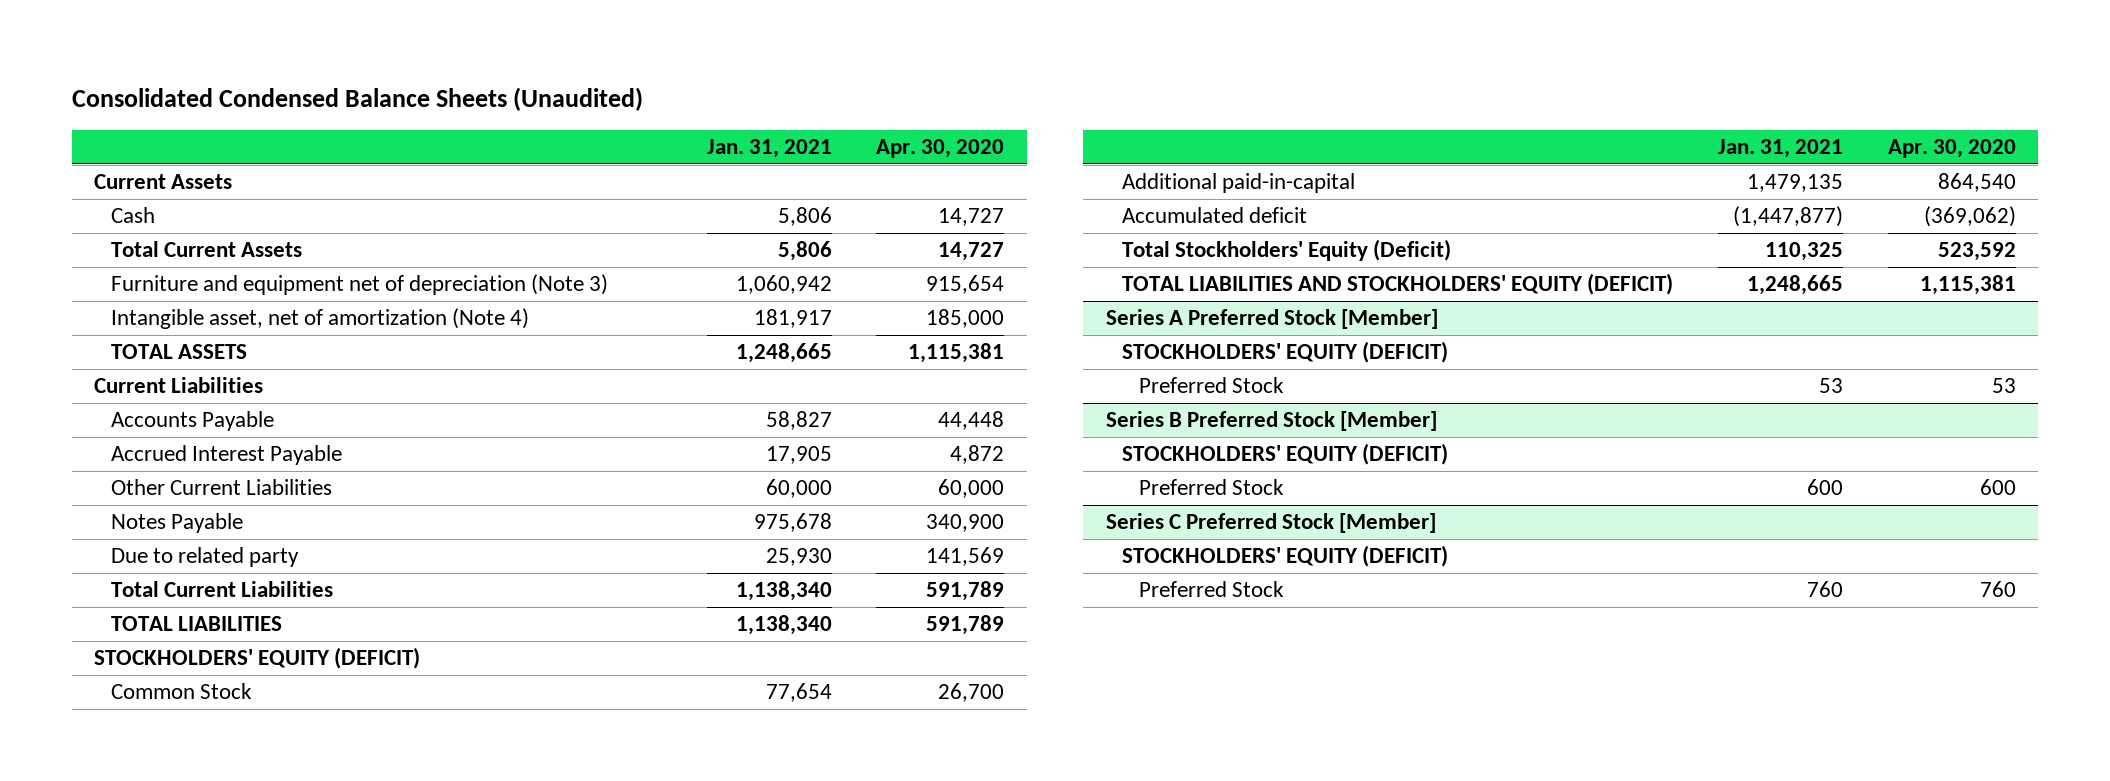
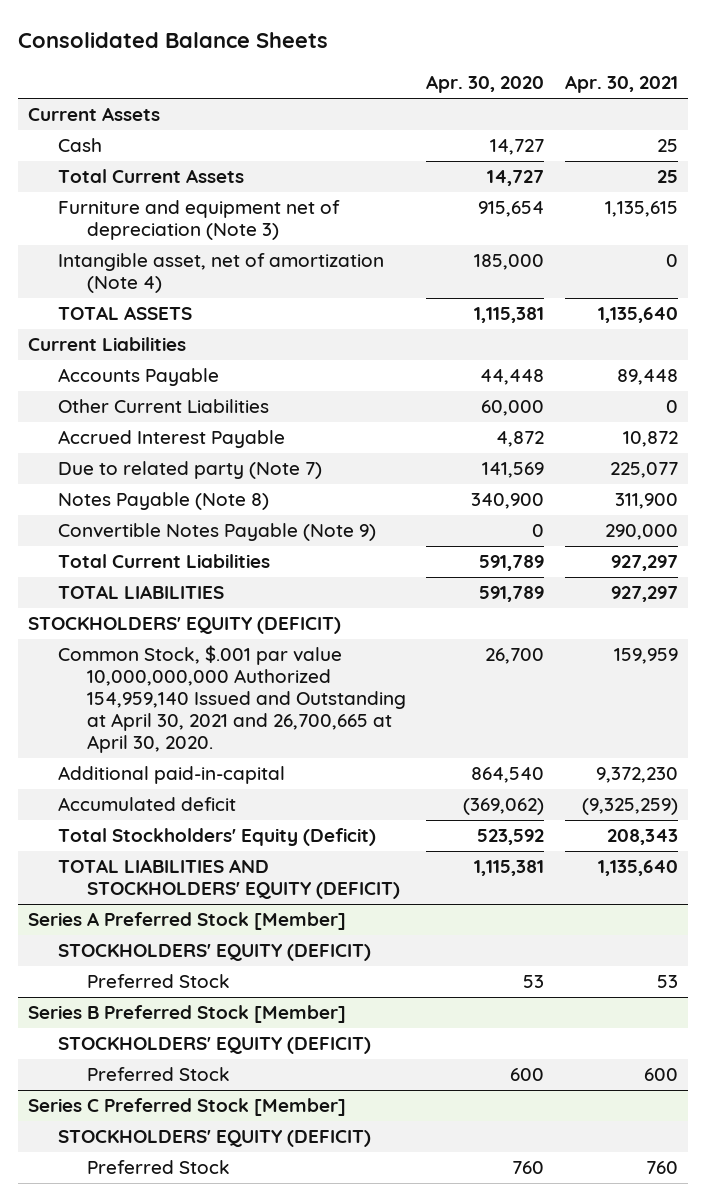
- Consolidated Condensed Balance Sheets (Unaudited)
+ Consolidated Balance Sheets
- | Jan. 31, 2021 | Apr. 30, 2020
+ | Apr. 30, 2020 | Apr. 30, 2021
- Notes Payable | 975,678 | 340,900
- Due to related party | 25,930 | 141,569
moved down: Accrued Interest Payable | 4,872 | 10,872
+ Due to related party (Note 7) | 141,569 | 225,077
+ Notes Payable (Note 8) | 340,900 | 311,900
+ Convertible Notes Payable (Note 9) | 0 | 290,000
- Common Stock | 77,654 | 26,700
+ Common Stock, $.001 par value 10,000,000,000 Authorized 154,959,140 Issued and Outstanding at April 30, 2021 and 26,700,665 at April 30, 2020. | 26,700 | 159,959

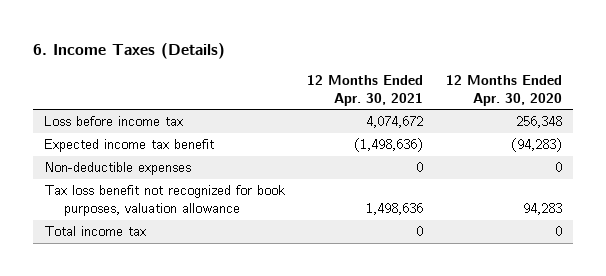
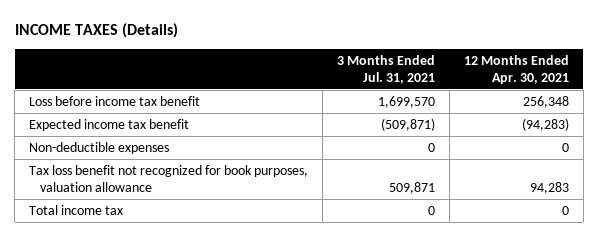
- 6. Income Taxes (Details)
+ INCOME TAXES (Details)
- | 12 Months Ended Apr. 30, 2021 | 12 Months Ended Apr. 30, 2020
+ | 3 Months Ended Jul. 31, 2021 | 12 Months Ended Apr. 30, 2021
- Loss before income tax | 4,074,672 | 256,348
- Expected income tax benefit | (1,498,636) | (94,283)
+ Loss before income tax benefit | 1,699,570 | 256,348
+ Expected income tax benefit | (509,871) | (94,283)
- Tax loss benefit not recognized for book purposes, valuation allowance | 1,498,636 | 94,283
+ Tax loss benefit not recognized for book purposes, valuation allowance | 509,871 | 94,283

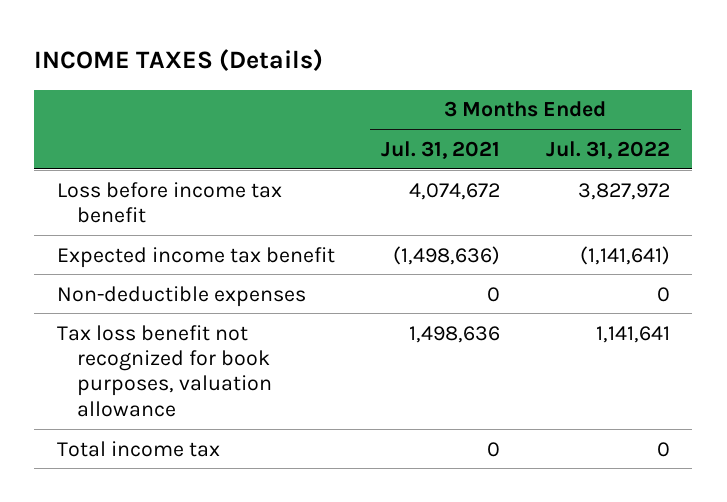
- | 3 Months Ended Jul. 31, 2021 | 12 Months Ended Apr. 30, 2021
+ | 3 Months Ended Jul. 31, 2021 | 3 Months Ended Jul. 31, 2022
- Loss before income tax benefit | 1,699,570 | 256,348
- Expected income tax benefit | (509,871) | (94,283)
+ Loss before income tax benefit | 4,074,672 | 3,827,972
+ Expected income tax benefit | (1,498,636) | (1,141,641)
- Tax loss benefit not recognized for book purposes, valuation allowance | 509,871 | 94,283
+ Tax loss benefit not recognized for book purposes, valuation allowance | 1,498,636 | 1,141,641

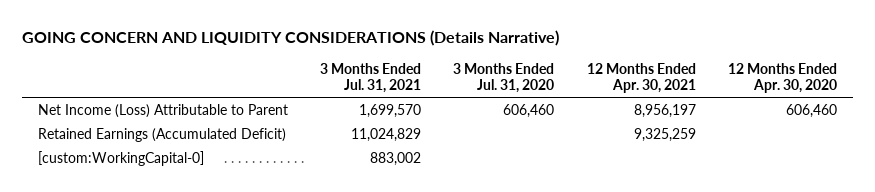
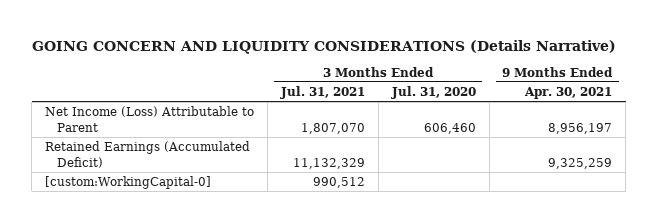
- | 3 Months Ended Jul. 31, 2021 | 3 Months Ended Jul. 31, 2020 | 12 Months Ended Apr. 30, 2021 | 12 Months Ended Apr. 30, 2020
+ | 3 Months Ended Jul. 31, 2021 | 3 Months Ended Jul. 31, 2020 | 9 Months Ended Apr. 30, 2021
- Net Income (Loss) Attributable to Parent | 1,699,570 | 606,460 | 8,956,197 | 606,460
- Retained Earnings (Accumulated Deficit) | 11,024,829 | | 9,325,259 |
- [custom:WorkingCapital-0] | 883,002 | | |
+ Net Income (Loss) Attributable to Parent | 1,807,070 | 606,460 | 8,956,197
+ Retained Earnings (Accumulated Deficit) | 11,132,329 | | 9,325,259
+ [custom:WorkingCapital-0] | 990,512 | |

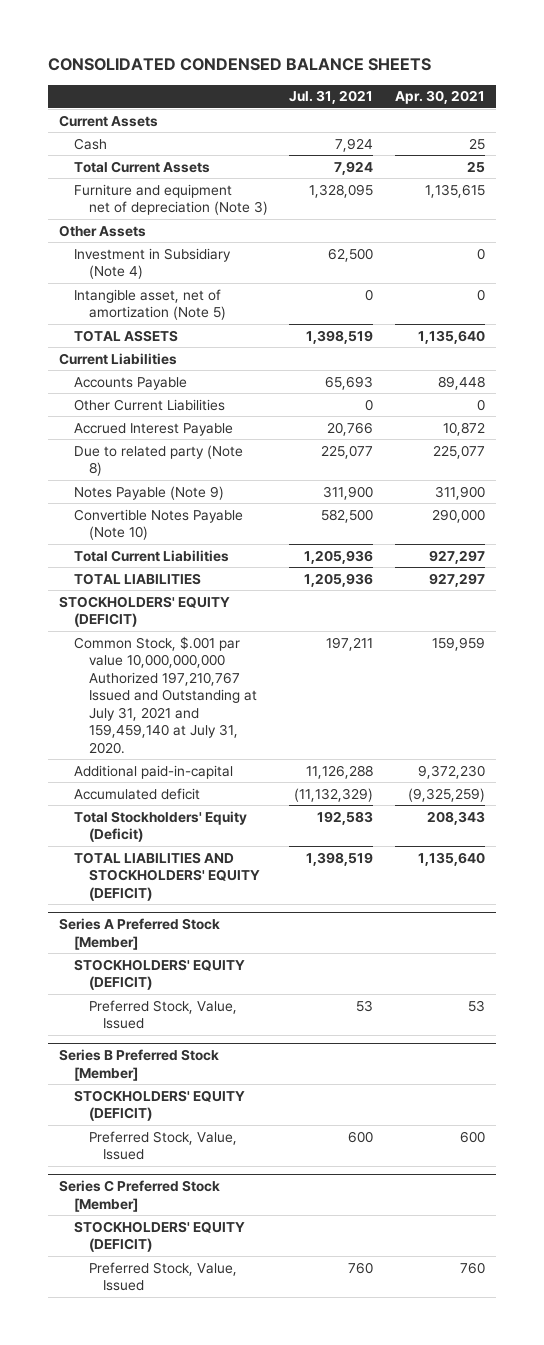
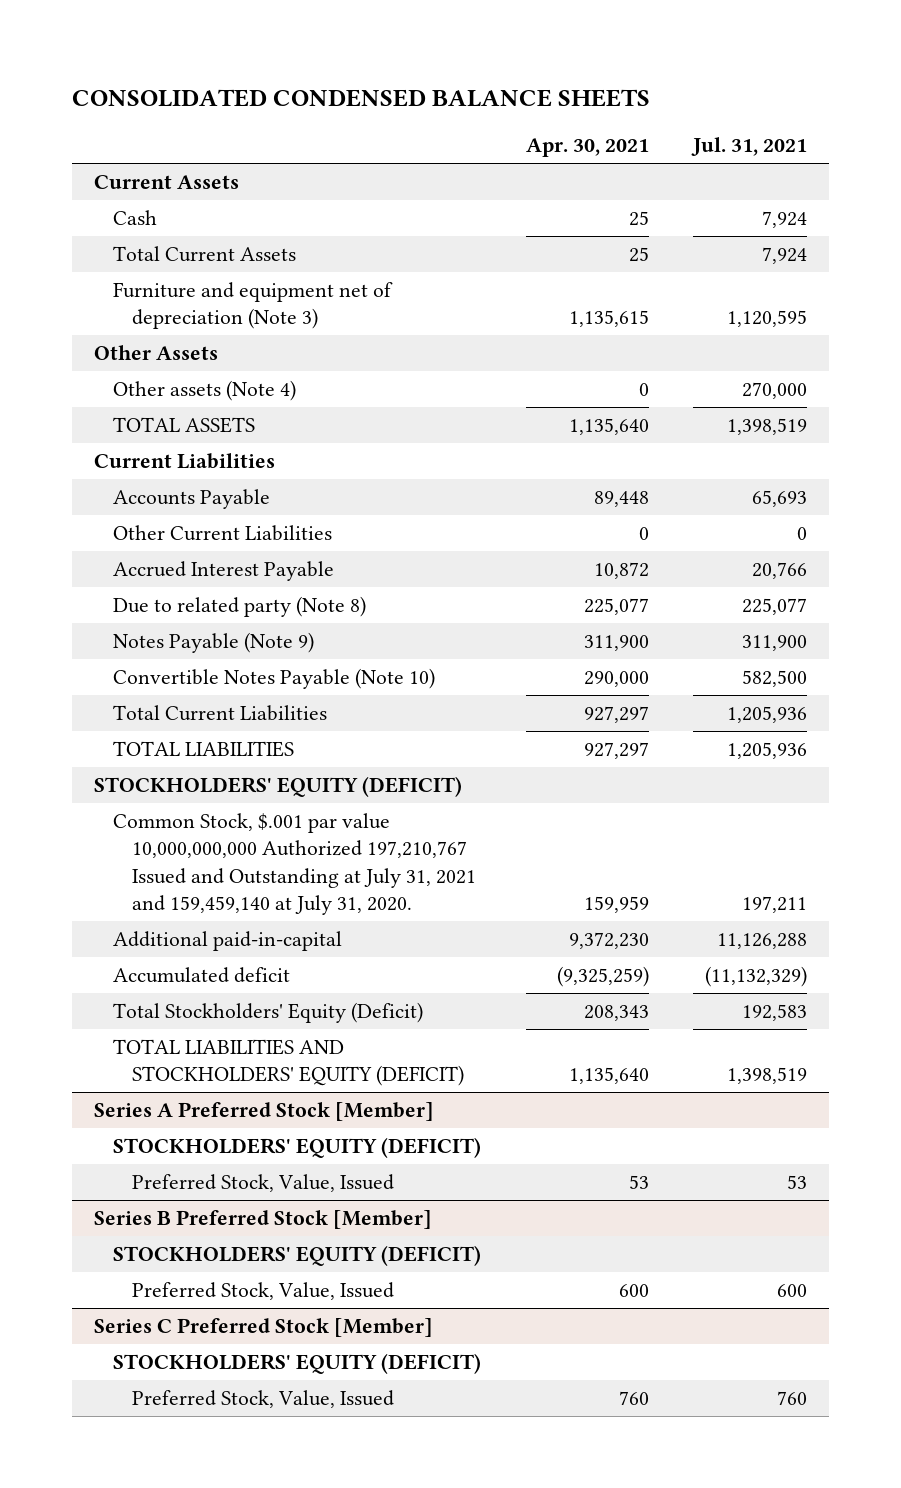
- | Jul. 31, 2021 | Apr. 30, 2021
+ | Apr. 30, 2021 | Jul. 31, 2021
- Furniture and equipment net of depreciation (Note 3) | 1,328,095 | 1,135,615
+ Furniture and equipment net of depreciation (Note 3) | 1,135,615 | 1,120,595
- Investment in Subsidiary (Note 4) | 62,500 | 0
- Intangible asset, net of amortization (Note 5) | 0 | 0
+ Other assets (Note 4) | 0 | 270,000

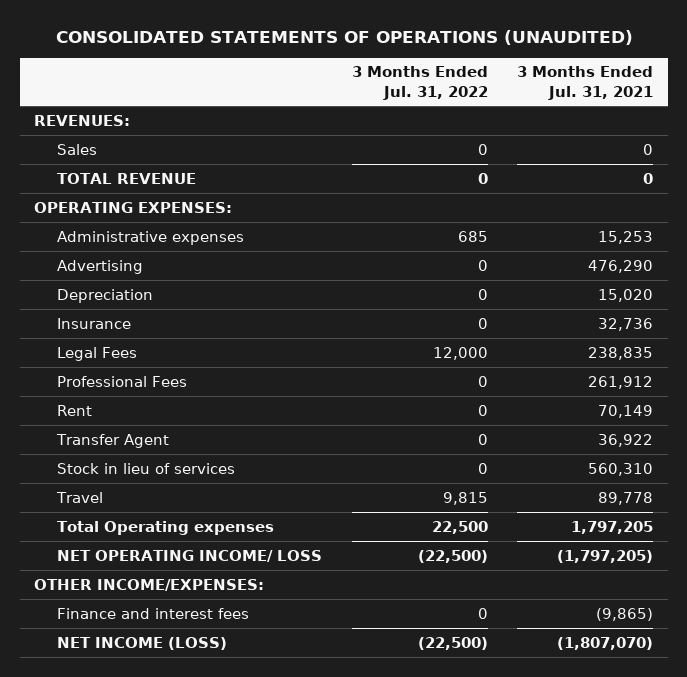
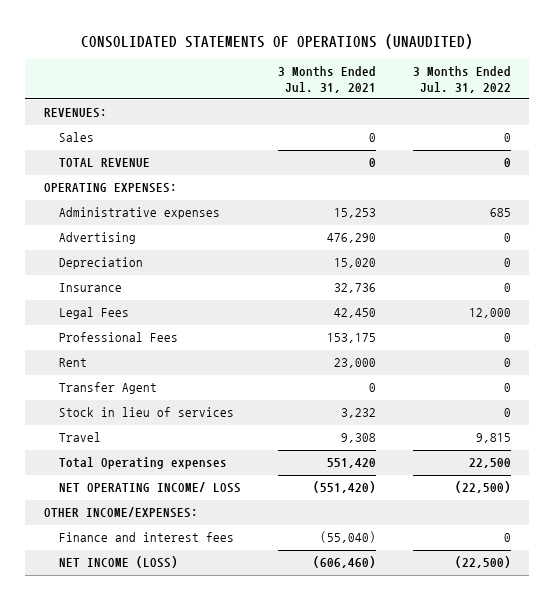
- | 3 Months Ended Jul. 31, 2022 | 3 Months Ended Jul. 31, 2021
+ | 3 Months Ended Jul. 31, 2021 | 3 Months Ended Jul. 31, 2022
- Legal Fees | 12,000 | 238,835
- Professional Fees | 0 | 261,912
- Rent | 0 | 70,149
- Transfer Agent | 0 | 36,922
- Stock in lieu of services | 0 | 560,310
- Travel | 9,815 | 89,778
- Total Operating expenses | 22,500 | 1,797,205
- NET OPERATING INCOME/ LOSS | (22,500) | (1,797,205)
+ Legal Fees | 42,450 | 12,000
+ Professional Fees | 153,175 | 0
+ Rent | 23,000 | 0
+ Transfer Agent | 0 | 0
+ Stock in lieu of services | 3,232 | 0
+ Travel | 9,308 | 9,815
+ Total Operating expenses | 551,420 | 22,500
+ NET OPERATING INCOME/ LOSS | (551,420) | (22,500)
- Finance and interest fees | 0 | (9,865)
- NET INCOME (LOSS) | (22,500) | (1,807,070)
+ Finance and interest fees | (55,040) | 0
+ NET INCOME (LOSS) | (606,460) | (22,500)

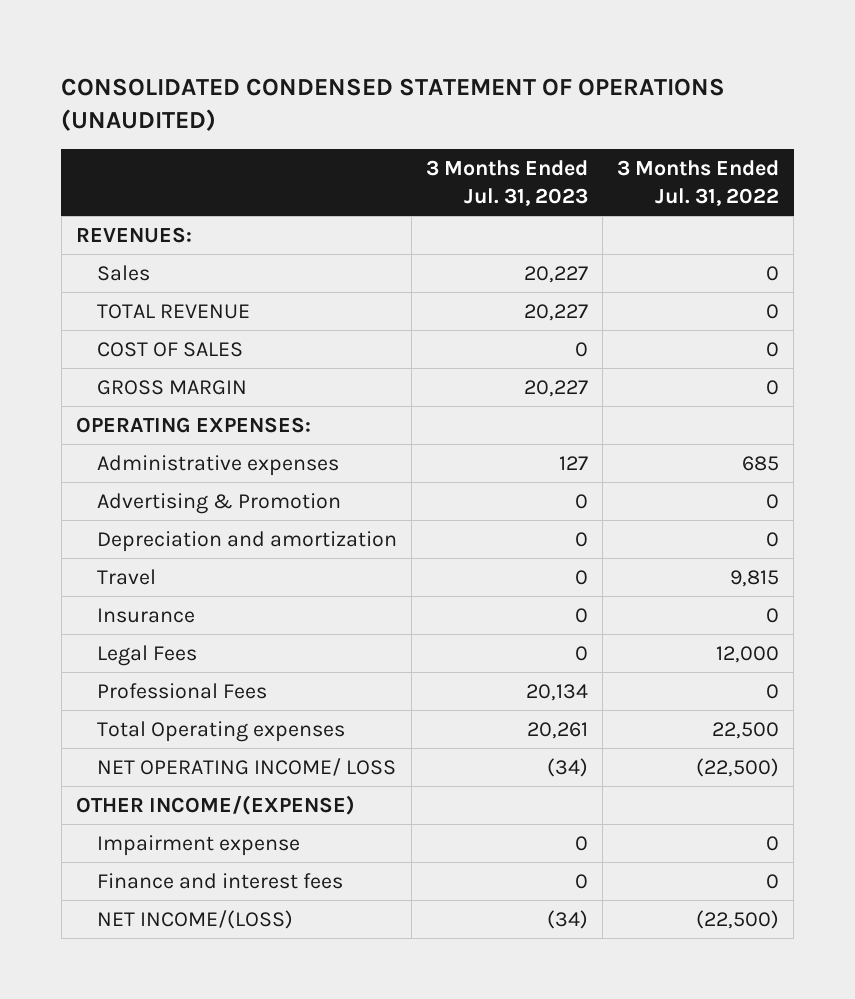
- CONSOLIDATED STATEMENTS OF OPERATIONS (UNAUDITED)
+ CONSOLIDATED CONDENSED STATEMENT OF OPERATIONS (UNAUDITED)
- | 3 Months Ended Jul. 31, 2021 | 3 Months Ended Jul. 31, 2022
+ | 3 Months Ended Jul. 31, 2023 | 3 Months Ended Jul. 31, 2022
+ COST OF SALES | 0 | 0
+ GROSS MARGIN | 20,227 | 0
- Advertising | 476,290 | 0
- Depreciation | 15,020 | 0
+ Advertising & Promotion | 0 | 0
+ Depreciation and amortization | 0 | 0
moved up: Travel | 0 | 9,815
- Rent | 23,000 | 0
- Transfer Agent | 0 | 0
- Stock in lieu of services | 3,232 | 0
- OTHER INCOME/EXPENSES:
+ OTHER INCOME/(EXPENSE)
+ Impairment expense | 0 | 0
- NET INCOME (LOSS) | (606,460) | (22,500)
+ NET INCOME/(LOSS) | (34) | (22,500)

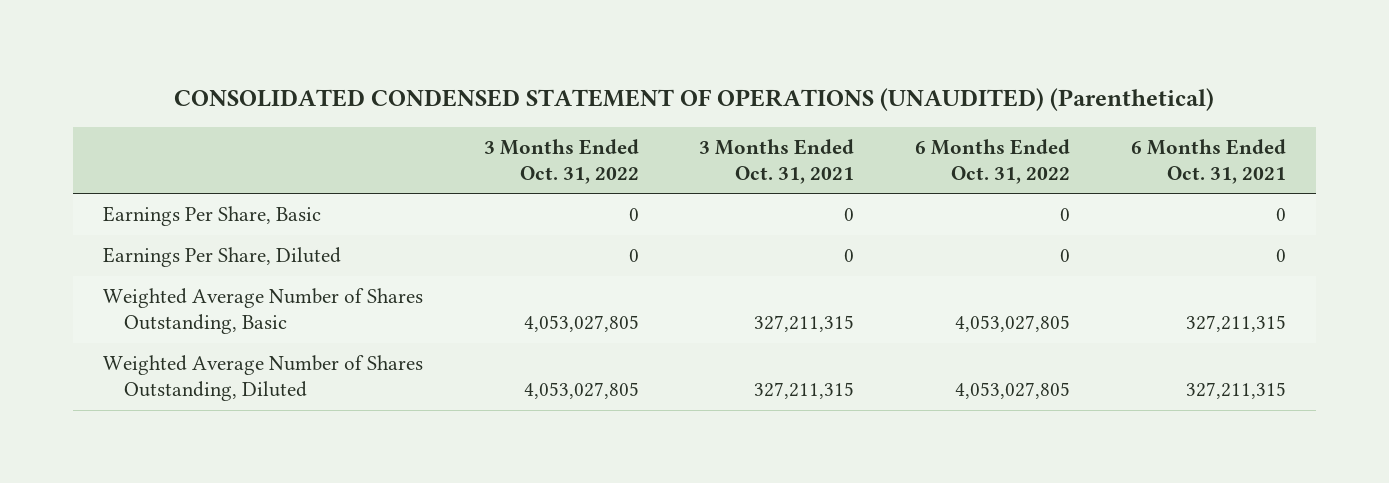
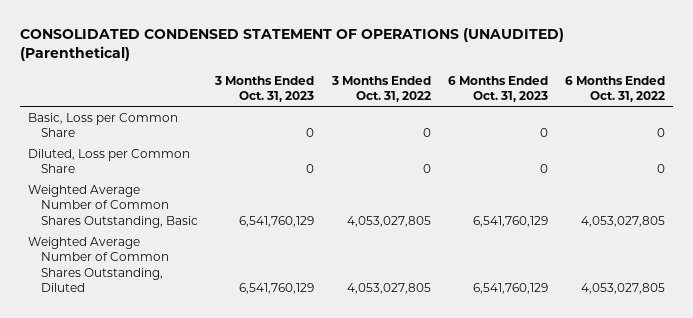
- | 3 Months Ended Oct. 31, 2022 | 3 Months Ended Oct. 31, 2021 | 6 Months Ended Oct. 31, 2022 | 6 Months Ended Oct. 31, 2021
+ | 3 Months Ended Oct. 31, 2023 | 3 Months Ended Oct. 31, 2022 | 6 Months Ended Oct. 31, 2023 | 6 Months Ended Oct. 31, 2022
- Earnings Per Share, Basic | 0 | 0 | 0 | 0
- Earnings Per Share, Diluted | 0 | 0 | 0 | 0
- Weighted Average Number of Shares Outstanding, Basic | 4,053,027,805 | 327,211,315 | 4,053,027,805 | 327,211,315
- Weighted Average Number of Shares Outstanding, Diluted | 4,053,027,805 | 327,211,315 | 4,053,027,805 | 327,211,315
+ Basic, Loss per Common Share | 0 | 0 | 0 | 0
+ Diluted, Loss per Common Share | 0 | 0 | 0 | 0
+ Weighted Average Number of Common Shares Outstanding, Basic | 6,541,760,129 | 4,053,027,805 | 6,541,760,129 | 4,053,027,805
+ Weighted Average Number of Common Shares Outstanding, Diluted | 6,541,760,129 | 4,053,027,805 | 6,541,760,129 | 4,053,027,805

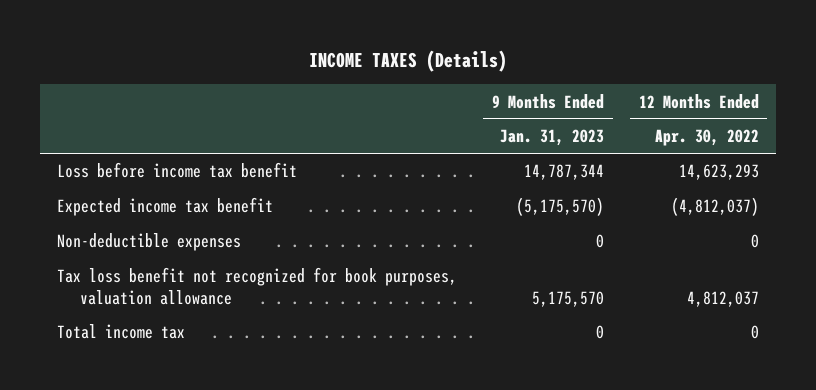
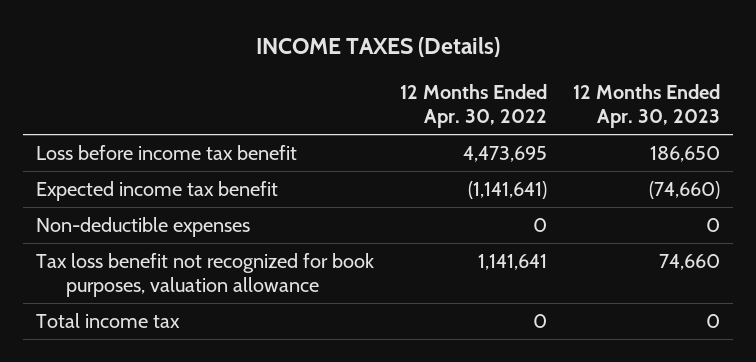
- | 9 Months Ended Jan. 31, 2023 | 12 Months Ended Apr. 30, 2022
+ | 12 Months Ended Apr. 30, 2022 | 12 Months Ended Apr. 30, 2023
- Loss before income tax benefit | 14,787,344 | 14,623,293
- Expected income tax benefit | (5,175,570) | (4,812,037)
+ Loss before income tax benefit | 4,473,695 | 186,650
+ Expected income tax benefit | (1,141,641) | (74,660)
- Tax loss benefit not recognized for book purposes, valuation allowance | 5,175,570 | 4,812,037
+ Tax loss benefit not recognized for book purposes, valuation allowance | 1,141,641 | 74,660

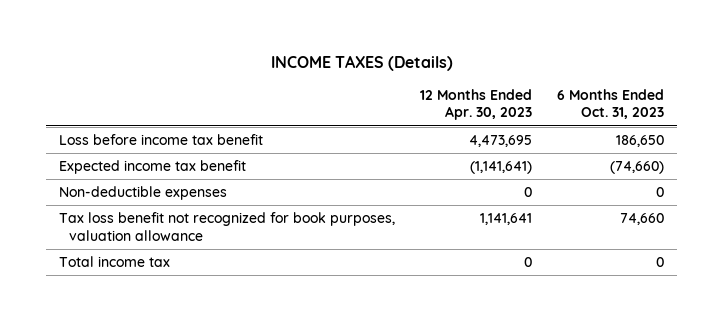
- | 12 Months Ended Apr. 30, 2022 | 12 Months Ended Apr. 30, 2023
+ | 12 Months Ended Apr. 30, 2023 | 6 Months Ended Oct. 31, 2023
- Loss before income tax benefit | 4,473,695 | 186,650
- Expected income tax benefit | (1,141,641) | (74,660)
+ Loss before income tax benefit | 4,473,695 | 186,650
+ Expected income tax benefit | (1,141,641) | (74,660)
- Tax loss benefit not recognized for book purposes, valuation allowance | 1,141,641 | 74,660
+ Tax loss benefit not recognized for book purposes, valuation allowance | 1,141,641 | 74,660

